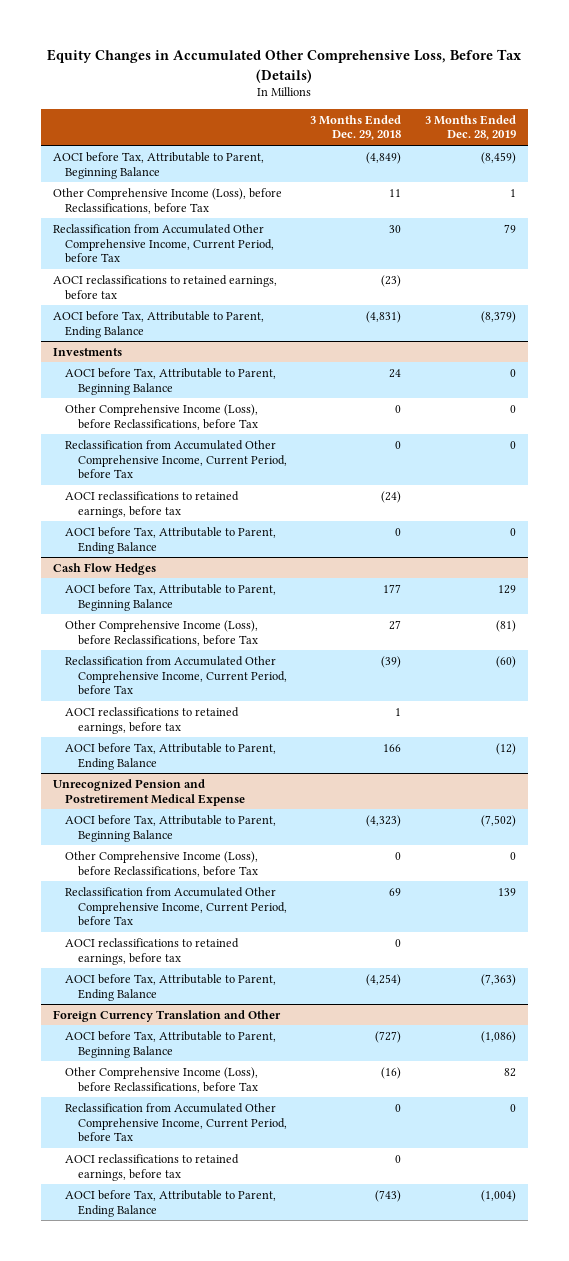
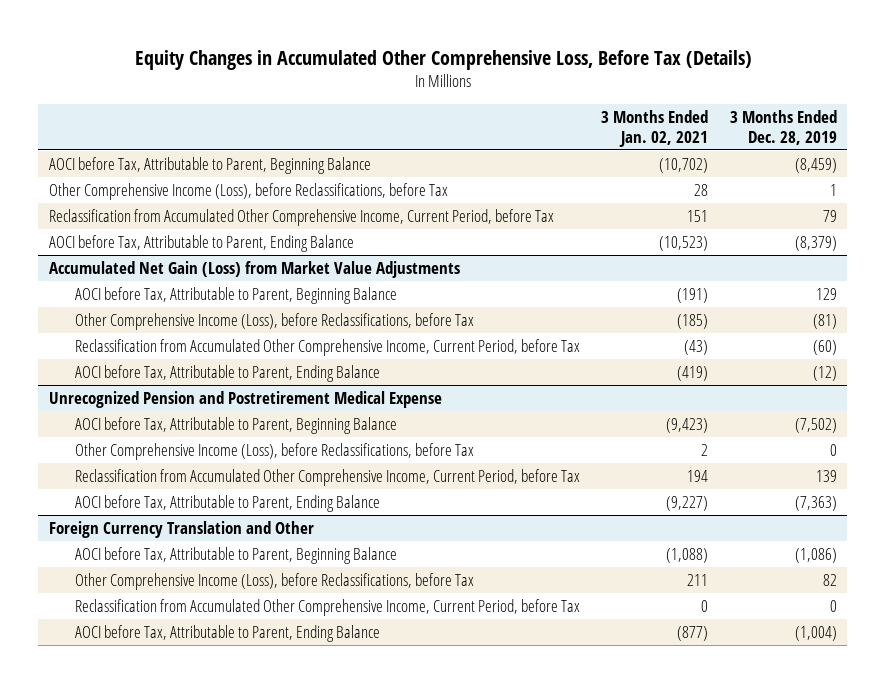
- | 3 Months Ended Dec. 29, 2018 | 3 Months Ended Dec. 28, 2019
+ | 3 Months Ended Jan. 02, 2021 | 3 Months Ended Dec. 28, 2019
- AOCI reclassifications to retained earnings, before tax | (23) |
- Investments
- AOCI before Tax, Attributable to Parent, Beginning Balance | 24 | 0
- Other Comprehensive Income (Loss), before Reclassifications, before Tax | 0 | 0
- Reclassification from Accumulated Other Comprehensive Income, Current Period, before Tax | 0 | 0
- AOCI reclassifications to retained earnings, before tax | (24) |
- AOCI before Tax, Attributable to Parent, Ending Balance | 0 | 0
- Cash Flow Hedges
+ Accumulated Net Gain (Loss) from Market Value Adjustments
- AOCI reclassifications to retained earnings, before tax | 1 |
@ Unrecognized Pension and Postretirement Medical Expense
- AOCI reclassifications to retained earnings, before tax | 0 |
@ Foreign Currency Translation and Other
- AOCI reclassifications to retained earnings, before tax | 0 |

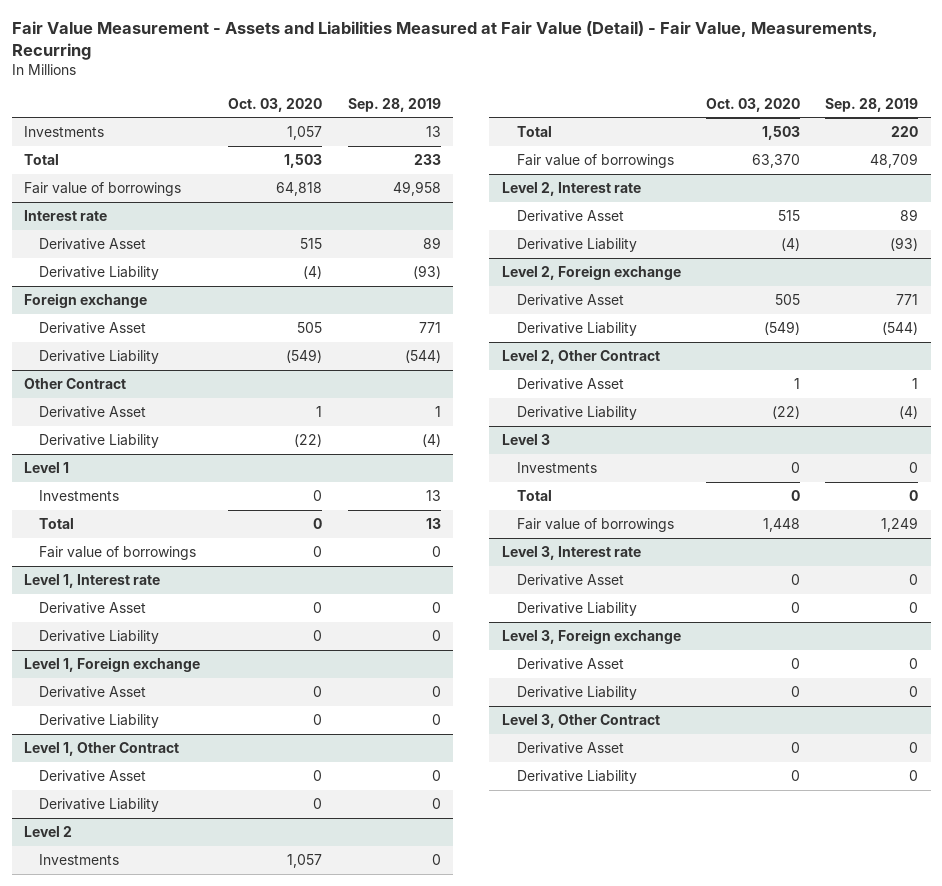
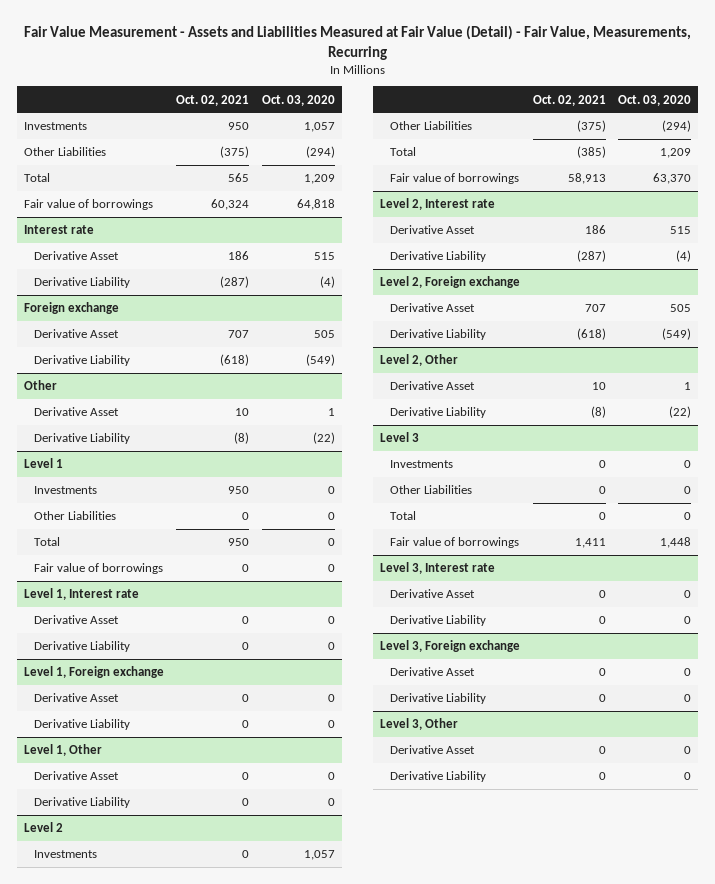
- | Oct. 03, 2020 | Sep. 28, 2019
+ | Oct. 02, 2021 | Oct. 03, 2020
- Total | 1,503 | 233
+ Other Liabilities | (375) | (294)
+ Total | 565 | 1,209
- Other Contract
+ Other
@ Level 1
+ Other Liabilities | 0 | 0
- Level 1, Other Contract
+ Level 1, Other
@ Level 2
- Total | 1,503 | 220
+ Other Liabilities | (375) | (294)
+ Total | (385) | 1,209
- Level 2, Other Contract
+ Level 2, Other
@ Level 3
+ Other Liabilities | 0 | 0
- Level 3, Other Contract
+ Level 3, Other

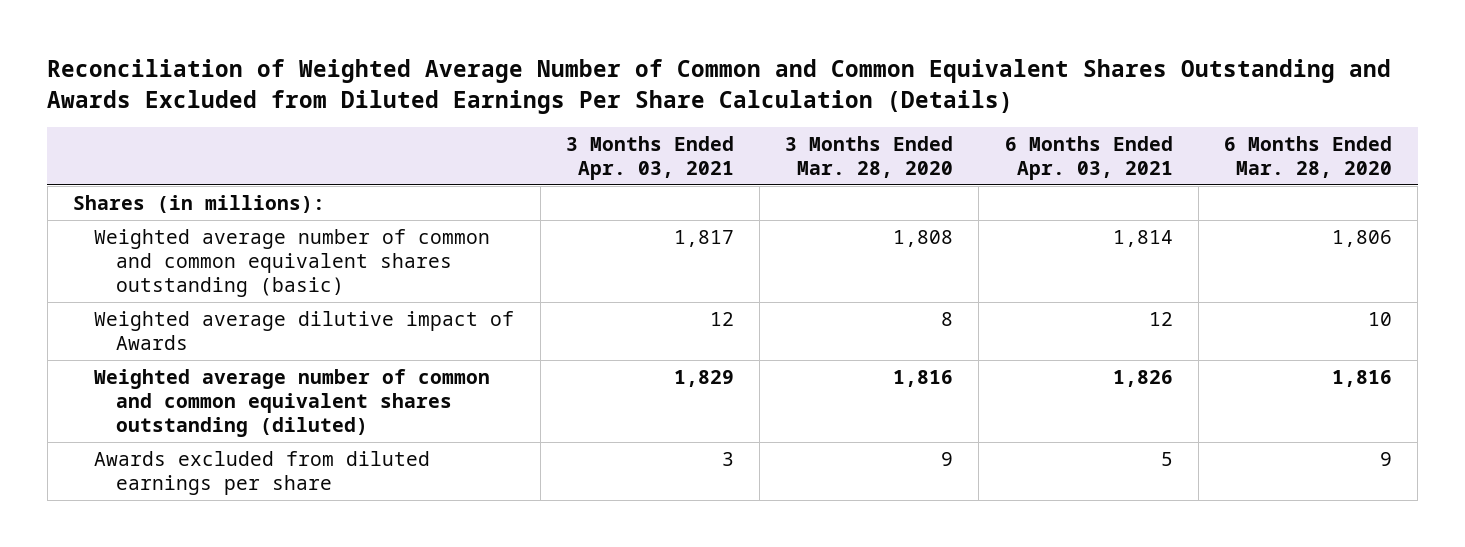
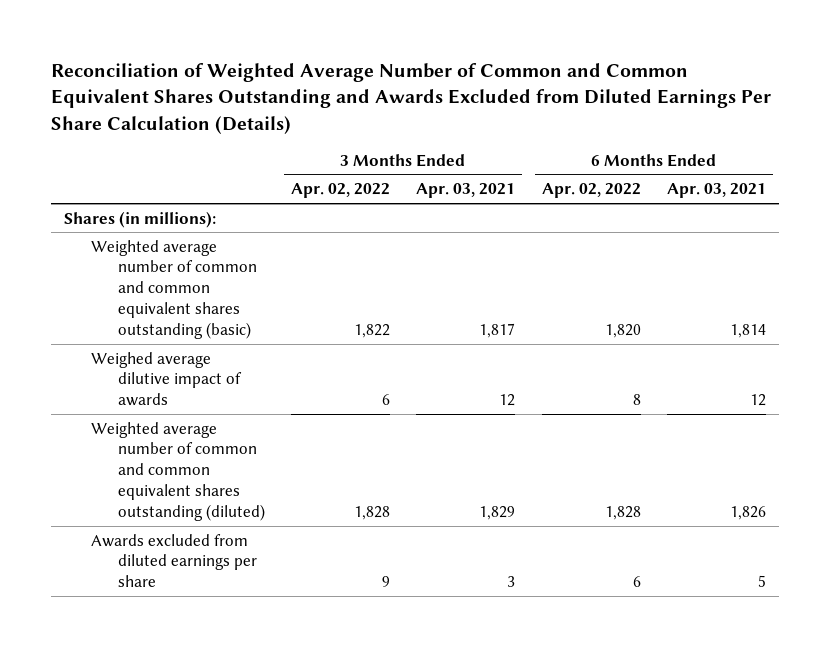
- | 3 Months Ended Apr. 03, 2021 | 3 Months Ended Mar. 28, 2020 | 6 Months Ended Apr. 03, 2021 | 6 Months Ended Mar. 28, 2020
+ | 3 Months Ended Apr. 02, 2022 | 3 Months Ended Apr. 03, 2021 | 6 Months Ended Apr. 02, 2022 | 6 Months Ended Apr. 03, 2021
- Weighted average dilutive impact of Awards | 12 | 8 | 12 | 10
+ Weighed average dilutive impact of awards | 6 | 12 | 8 | 12

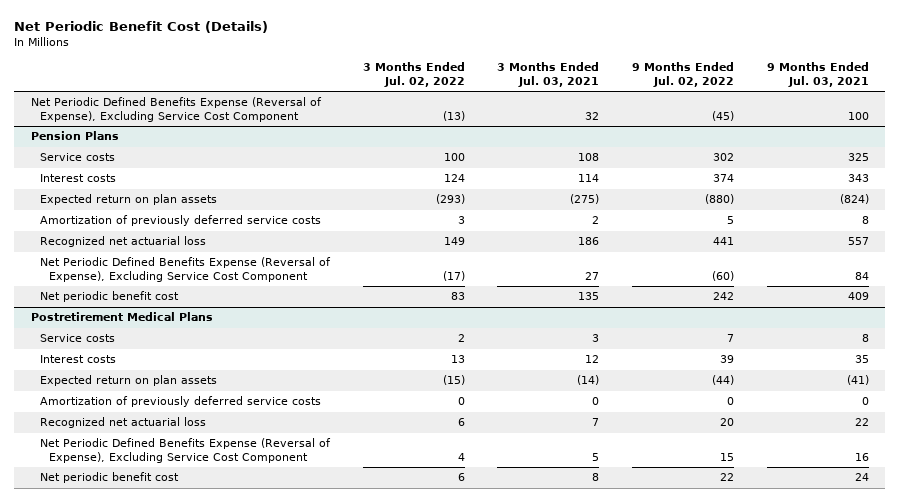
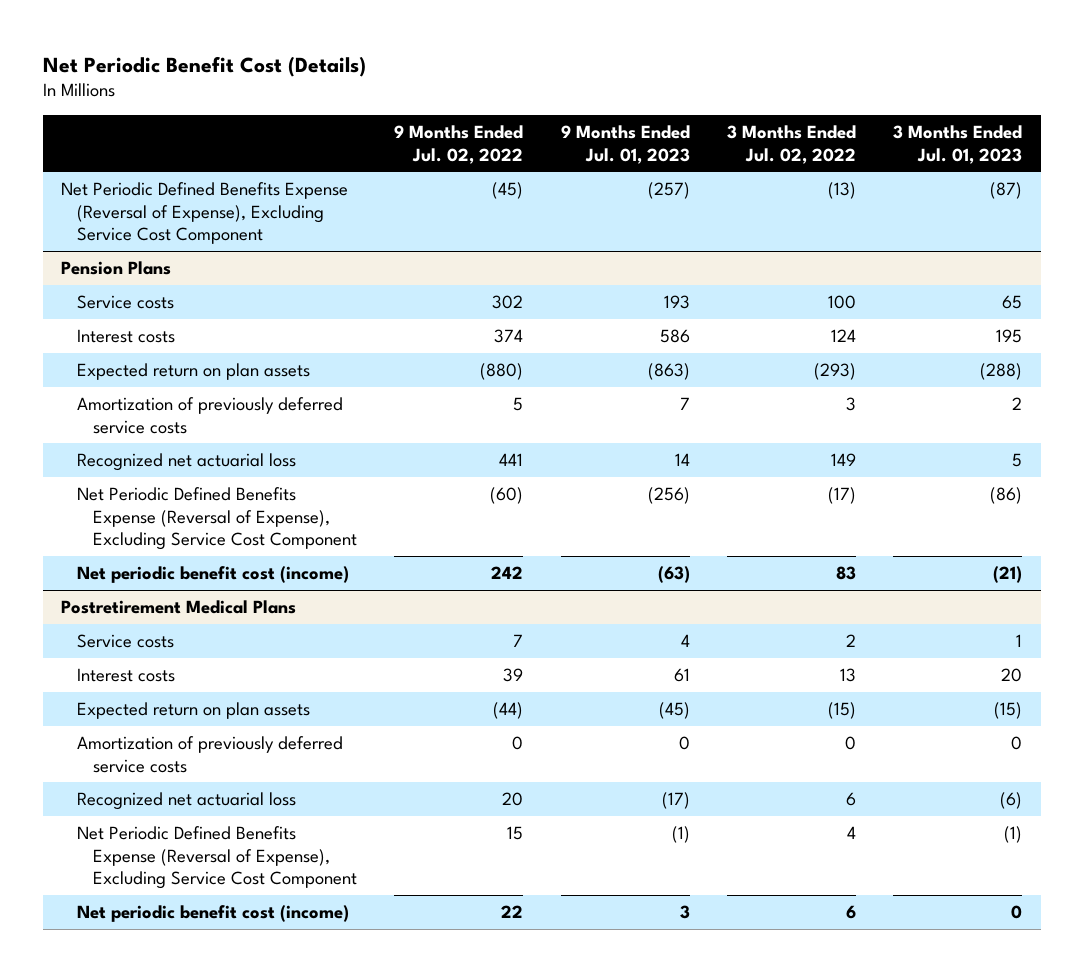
- | 3 Months Ended Jul. 02, 2022 | 3 Months Ended Jul. 03, 2021 | 9 Months Ended Jul. 02, 2022 | 9 Months Ended Jul. 03, 2021
+ | 9 Months Ended Jul. 02, 2022 | 9 Months Ended Jul. 01, 2023 | 3 Months Ended Jul. 02, 2022 | 3 Months Ended Jul. 01, 2023
@ Pension Plans
- Net periodic benefit cost | 83 | 135 | 242 | 409
+ Net periodic benefit cost (income) | 242 | (63) | 83 | (21)
@ Postretirement Medical Plans
- Net periodic benefit cost | 6 | 8 | 22 | 24
+ Net periodic benefit cost (income) | 22 | 3 | 6 | 0

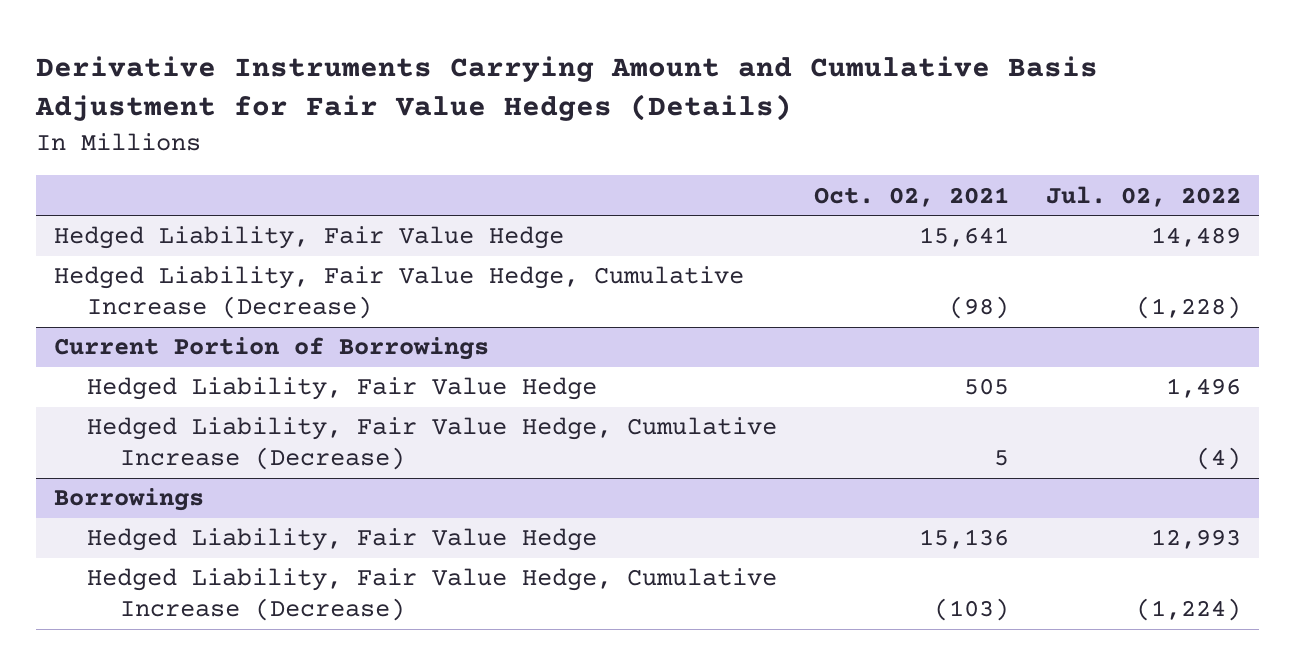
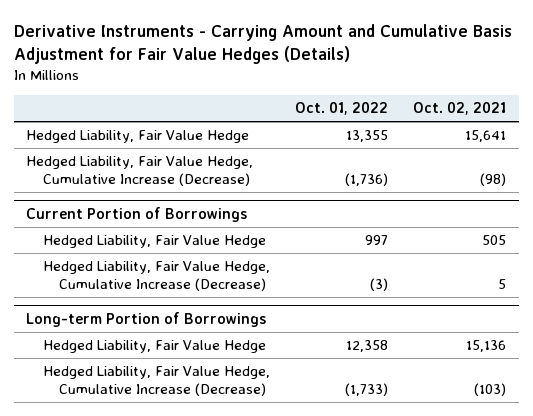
- Derivative Instruments Carrying Amount and Cumulative Basis Adjustment for Fair Value Hedges (Details)
+ Derivative Instruments - Carrying Amount and Cumulative Basis Adjustment for Fair Value Hedges (Details)
- | Oct. 02, 2021 | Jul. 02, 2022
+ | Oct. 01, 2022 | Oct. 02, 2021
- Borrowings
+ Long-term Portion of Borrowings

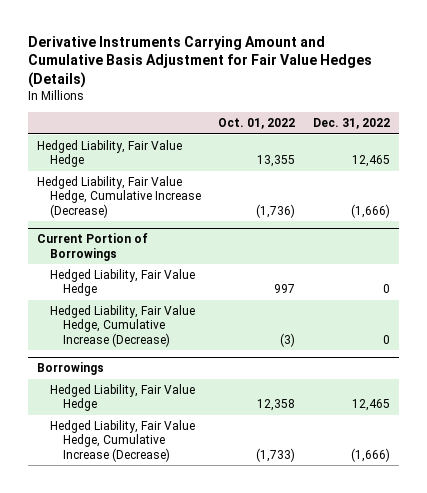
- Derivative Instruments - Carrying Amount and Cumulative Basis Adjustment for Fair Value Hedges (Details)
+ Derivative Instruments Carrying Amount and Cumulative Basis Adjustment for Fair Value Hedges (Details)
- | Oct. 01, 2022 | Oct. 02, 2021
+ | Oct. 01, 2022 | Dec. 31, 2022
- Long-term Portion of Borrowings
+ Borrowings

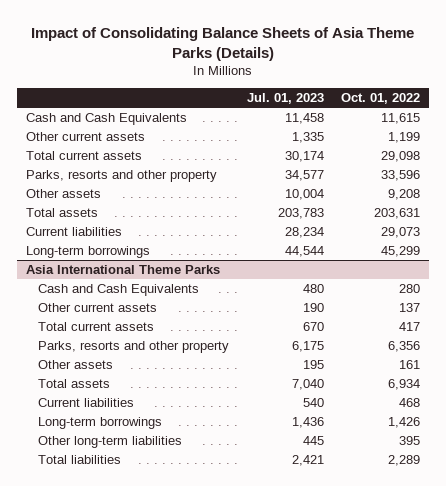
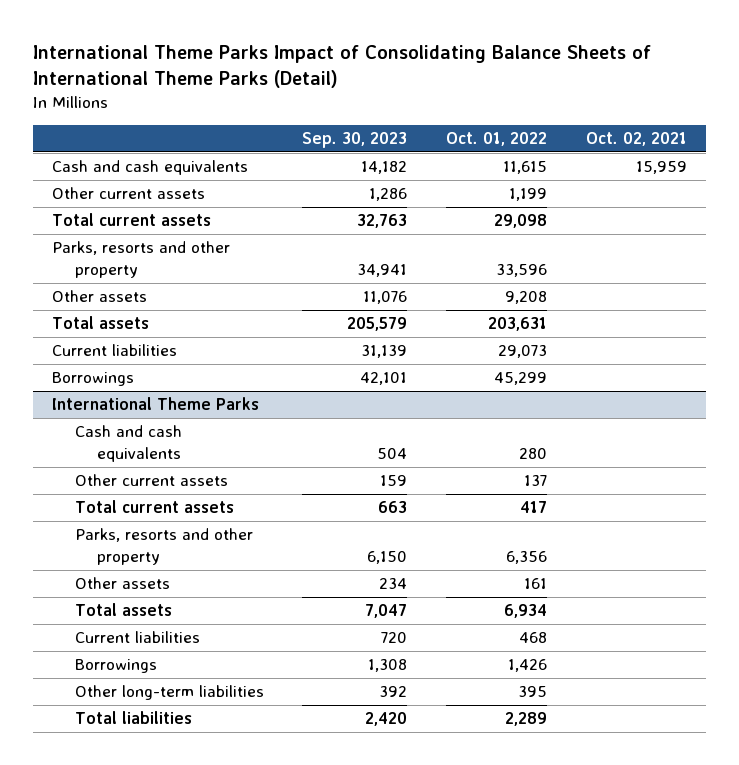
- Impact of Consolidating Balance Sheets of Asia Theme Parks (Details)
+ International Theme Parks Impact of Consolidating Balance Sheets of International Theme Parks (Detail)
- | Jul. 01, 2023 | Oct. 01, 2022
+ | Sep. 30, 2023 | Oct. 01, 2022 | Oct. 02, 2021
- Cash and Cash Equivalents | 11,458 | 11,615
+ Cash and cash equivalents | 14,182 | 11,615 | 15,959
- Long-term borrowings | 44,544 | 45,299
- Asia International Theme Parks
- Cash and Cash Equivalents | 480 | 280
+ Borrowings | 42,101 | 45,299 |
+ International Theme Parks
+ Cash and cash equivalents | 504 | 280 |
- Long-term borrowings | 1,436 | 1,426
+ Borrowings | 1,308 | 1,426 |

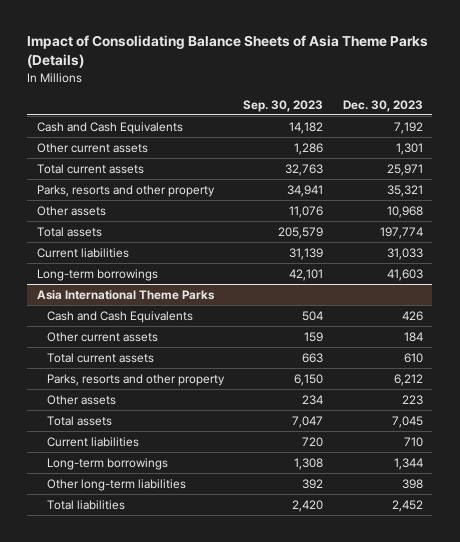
- International Theme Parks Impact of Consolidating Balance Sheets of International Theme Parks (Detail)
+ Impact of Consolidating Balance Sheets of Asia Theme Parks (Details)
- | Sep. 30, 2023 | Oct. 01, 2022 | Oct. 02, 2021
+ | Sep. 30, 2023 | Dec. 30, 2023
- Cash and cash equivalents | 14,182 | 11,615 | 15,959
+ Cash and Cash Equivalents | 14,182 | 7,192
- Borrowings | 42,101 | 45,299 |
- International Theme Parks
- Cash and cash equivalents | 504 | 280 |
+ Long-term borrowings | 42,101 | 41,603
+ Asia International Theme Parks
+ Cash and Cash Equivalents | 504 | 426
- Borrowings | 1,308 | 1,426 |
+ Long-term borrowings | 1,308 | 1,344

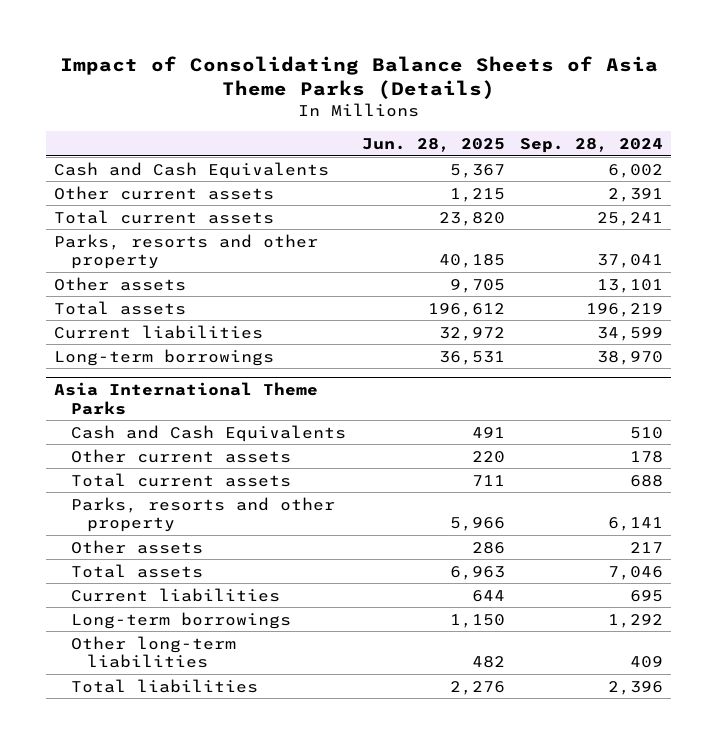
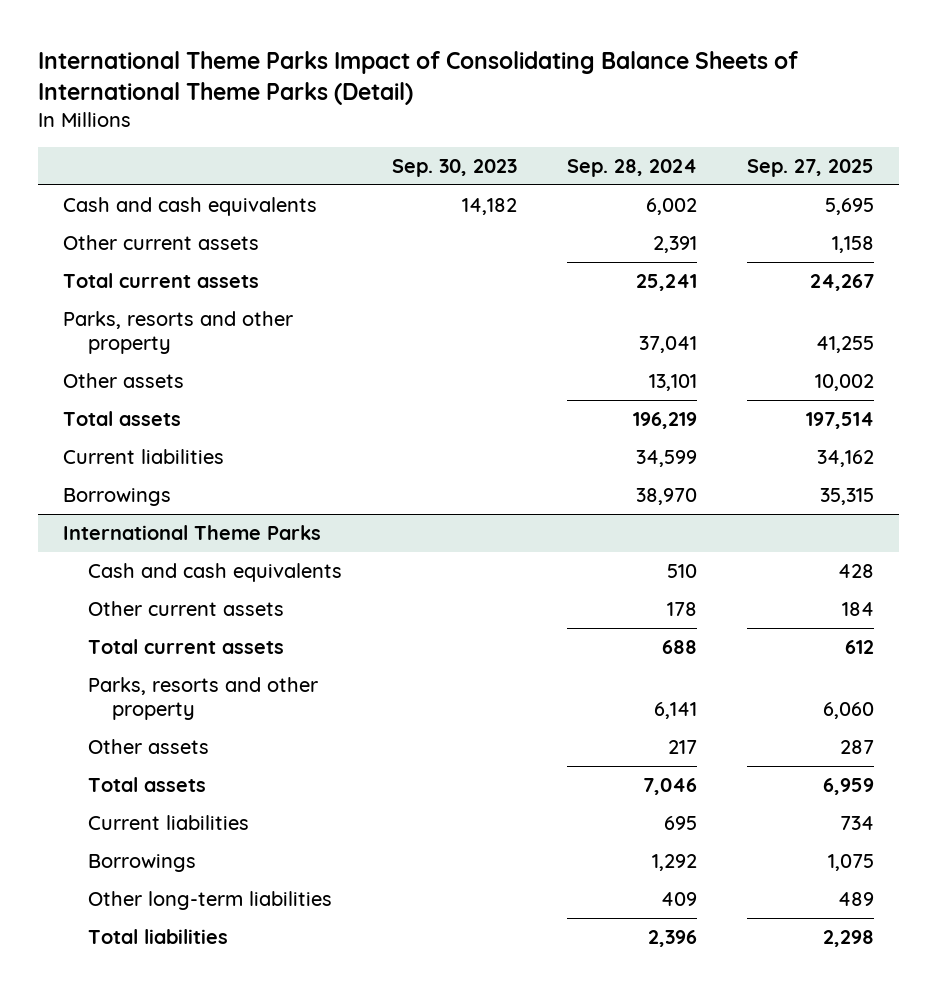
- Impact of Consolidating Balance Sheets of Asia Theme Parks (Details)
+ International Theme Parks Impact of Consolidating Balance Sheets of International Theme Parks (Detail)
- | Jun. 28, 2025 | Sep. 28, 2024
+ | Sep. 30, 2023 | Sep. 28, 2024 | Sep. 27, 2025
- Cash and Cash Equivalents | 5,367 | 6,002
+ Cash and cash equivalents | 14,182 | 6,002 | 5,695
- Long-term borrowings | 36,531 | 38,970
- Asia International Theme Parks
- Cash and Cash Equivalents | 491 | 510
+ Borrowings | | 38,970 | 35,315
+ International Theme Parks
+ Cash and cash equivalents | | 510 | 428
- Long-term borrowings | 1,150 | 1,292
+ Borrowings | | 1,292 | 1,075

